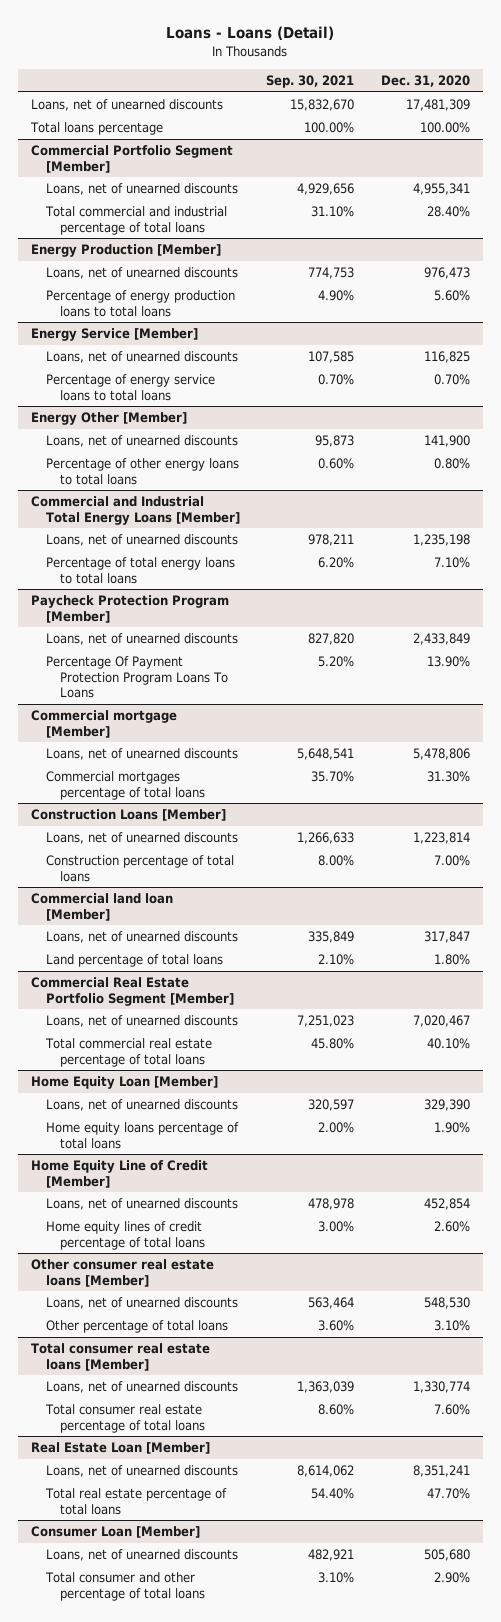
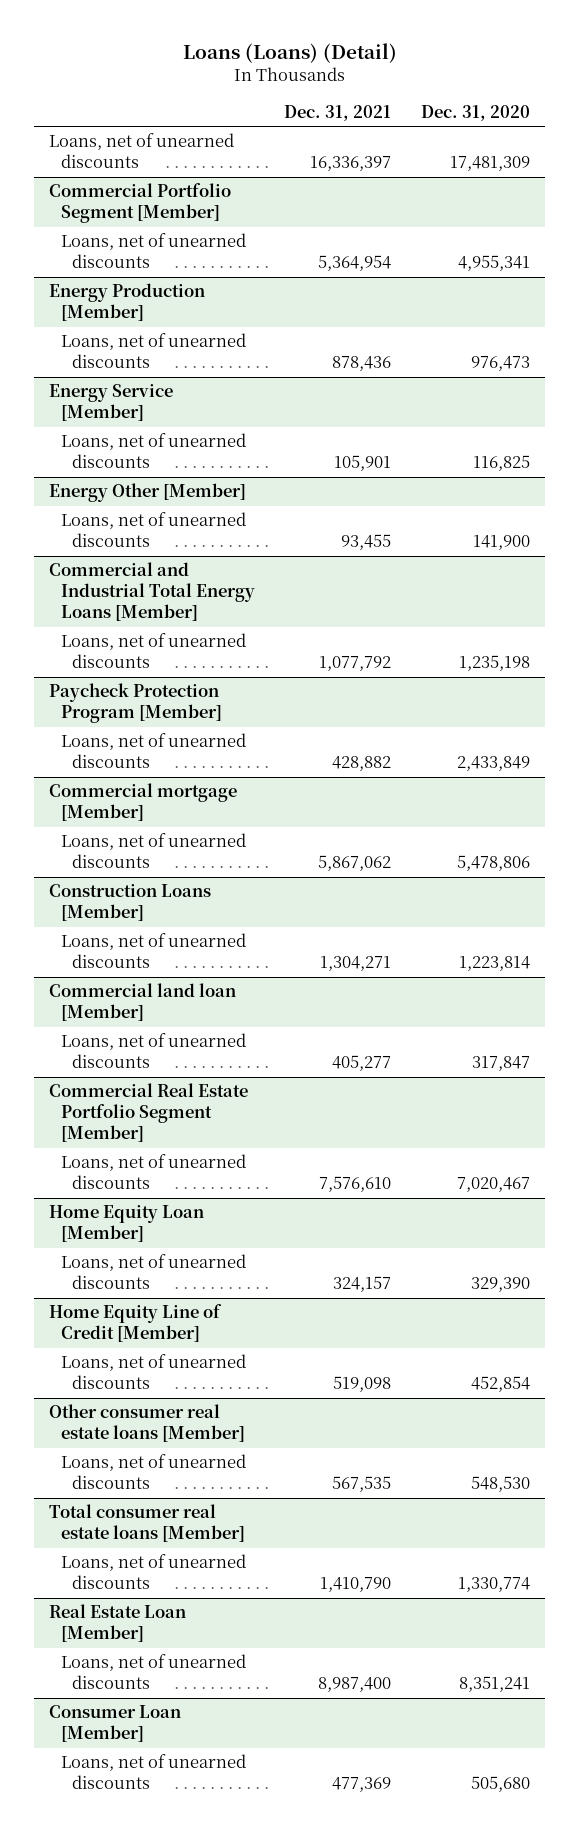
- Loans - Loans (Detail)
+ Loans (Loans) (Detail)
- | Sep. 30, 2021 | Dec. 31, 2020
+ | Dec. 31, 2021 | Dec. 31, 2020
- Total loans percentage | 100.00% | 100.00%
@ Commercial Portfolio Segment [Member]
- Total commercial and industrial percentage of total loans | 31.10% | 28.40%
@ Energy Production [Member]
- Percentage of energy production loans to total loans | 4.90% | 5.60%
@ Energy Service [Member]
- Percentage of energy service loans to total loans | 0.70% | 0.70%
@ Energy Other [Member]
- Percentage of other energy loans to total loans | 0.60% | 0.80%
@ Commercial and Industrial Total Energy Loans [Member]
- Percentage of total energy loans to total loans | 6.20% | 7.10%
@ Paycheck Protection Program [Member]
- Percentage Of Payment Protection Program Loans To Loans | 5.20% | 13.90%
@ Commercial mortgage [Member]
- Commercial mortgages percentage of total loans | 35.70% | 31.30%
@ Construction Loans [Member]
- Construction percentage of total loans | 8.00% | 7.00%
@ Commercial land loan [Member]
- Land percentage of total loans | 2.10% | 1.80%
@ Commercial Real Estate Portfolio Segment [Member]
- Total commercial real estate percentage of total loans | 45.80% | 40.10%
@ Home Equity Loan [Member]
- Home equity loans percentage of total loans | 2.00% | 1.90%
@ Home Equity Line of Credit [Member]
- Home equity lines of credit percentage of total loans | 3.00% | 2.60%
@ Other consumer real estate loans [Member]
- Other percentage of total loans | 3.60% | 3.10%
@ Total consumer real estate loans [Member]
- Total consumer real estate percentage of total loans | 8.60% | 7.60%
@ Real Estate Loan [Member]
- Total real estate percentage of total loans | 54.40% | 47.70%
@ Consumer Loan [Member]
- Total consumer and other percentage of total loans | 3.10% | 2.90%

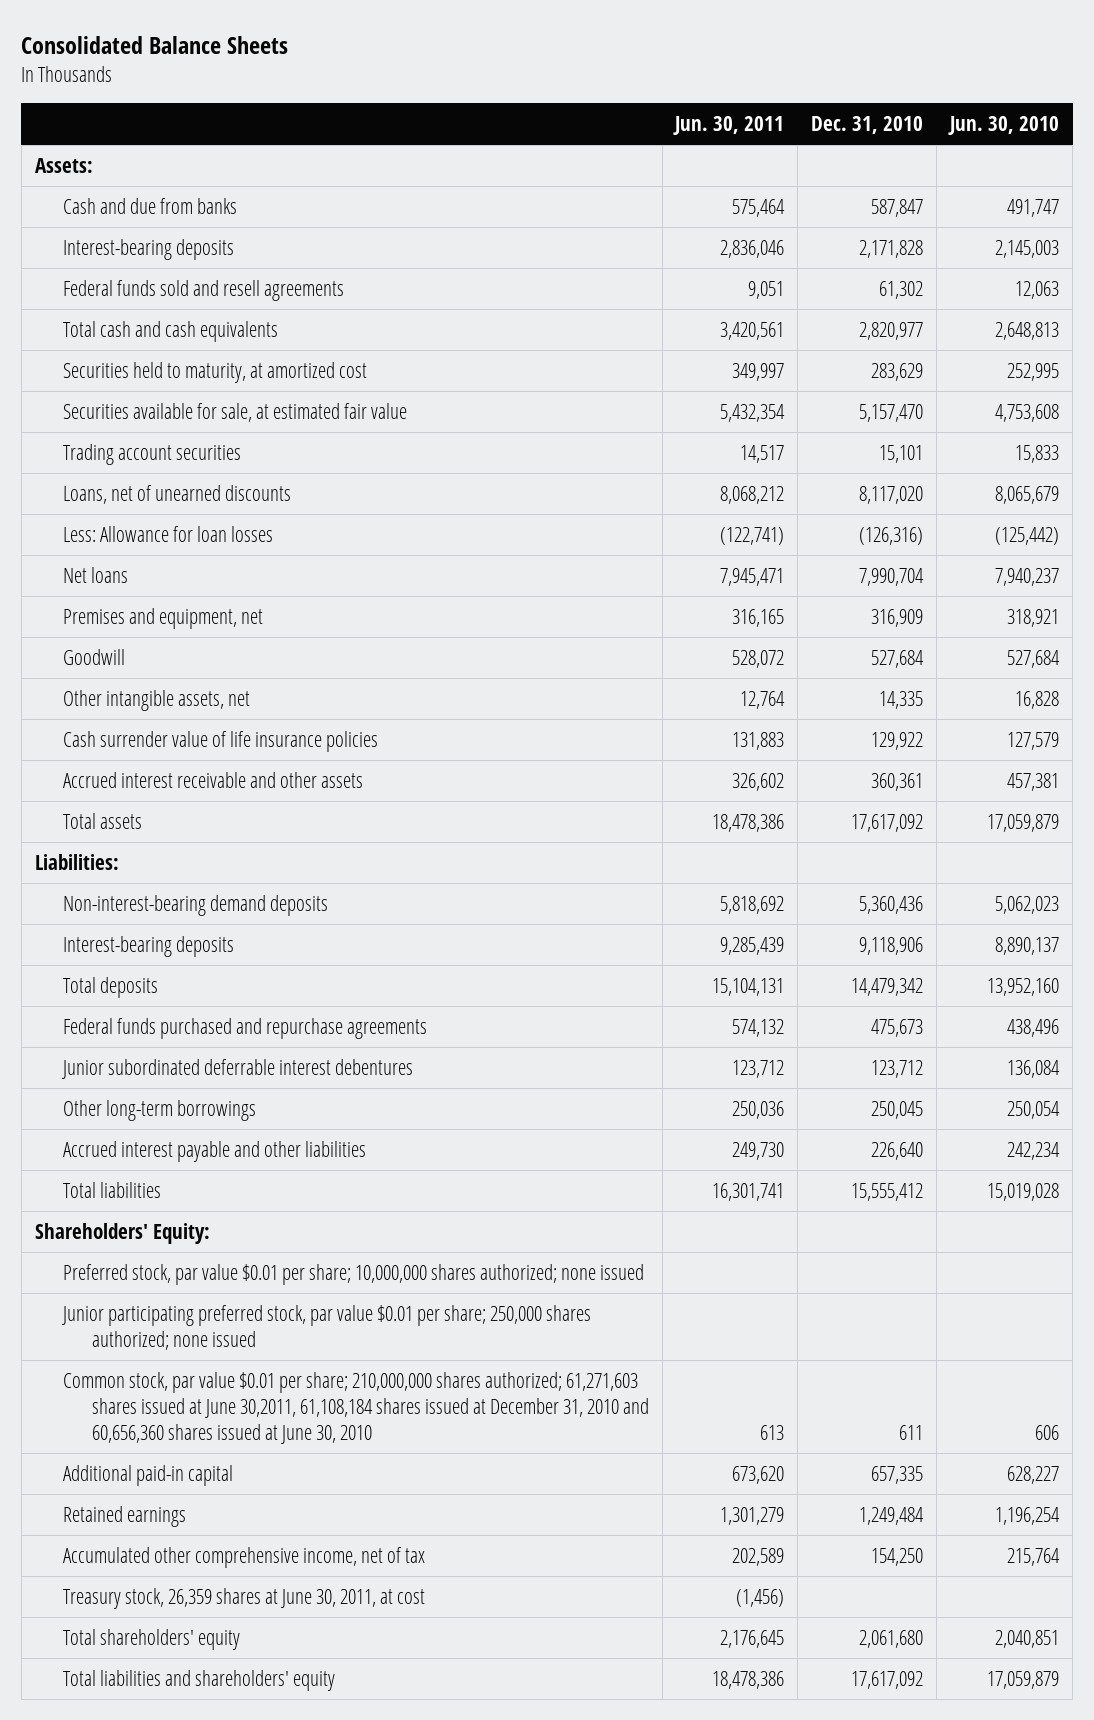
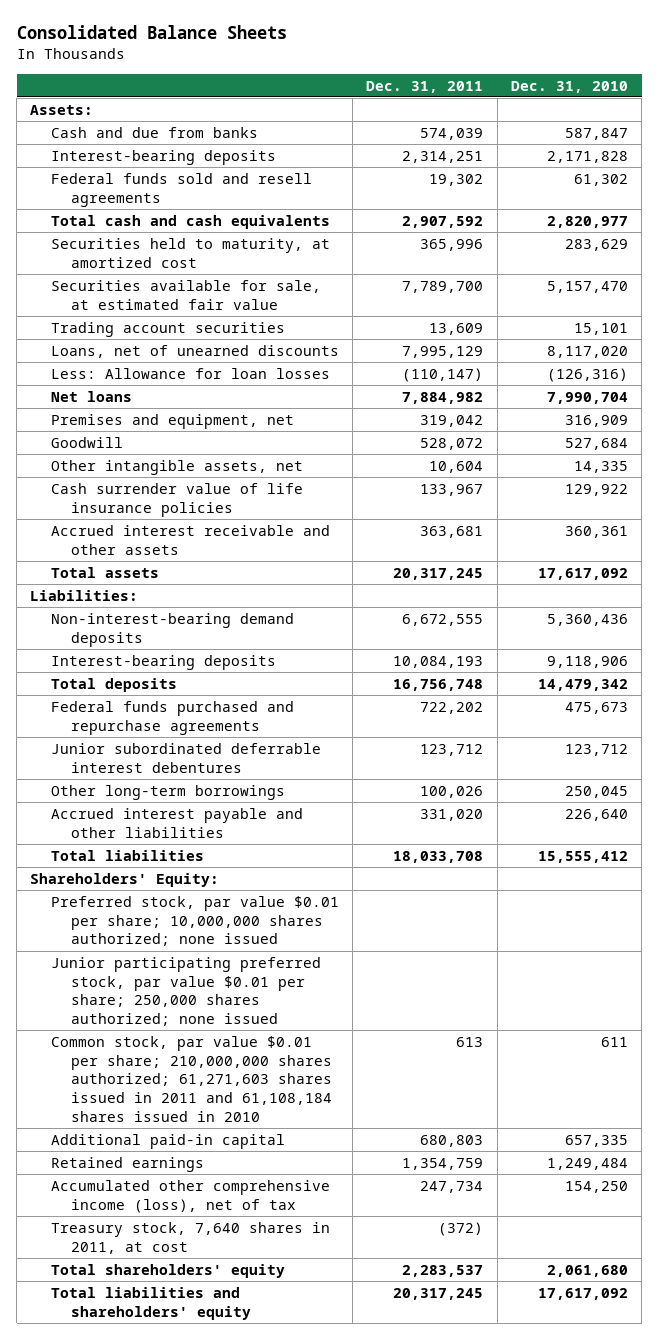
- | Jun. 30, 2011 | Dec. 31, 2010 | Jun. 30, 2010
+ | Dec. 31, 2011 | Dec. 31, 2010
- Common stock, par value $0.01 per share; 210,000,000 shares authorized; 61,271,603 shares issued at June 30,2011, 61,108,184 shares issued at December 31, 2010 and 60,656,360 shares issued at June 30, 2010 | 613 | 611 | 606
+ Common stock, par value $0.01 per share; 210,000,000 shares authorized; 61,271,603 shares issued in 2011 and 61,108,184 shares issued in 2010 | 613 | 611
- Accumulated other comprehensive income, net of tax | 202,589 | 154,250 | 215,764
- Treasury stock, 26,359 shares at June 30, 2011, at cost | (1,456) | |
+ Accumulated other comprehensive income (loss), net of tax | 247,734 | 154,250
+ Treasury stock, 7,640 shares in 2011, at cost | (372) |

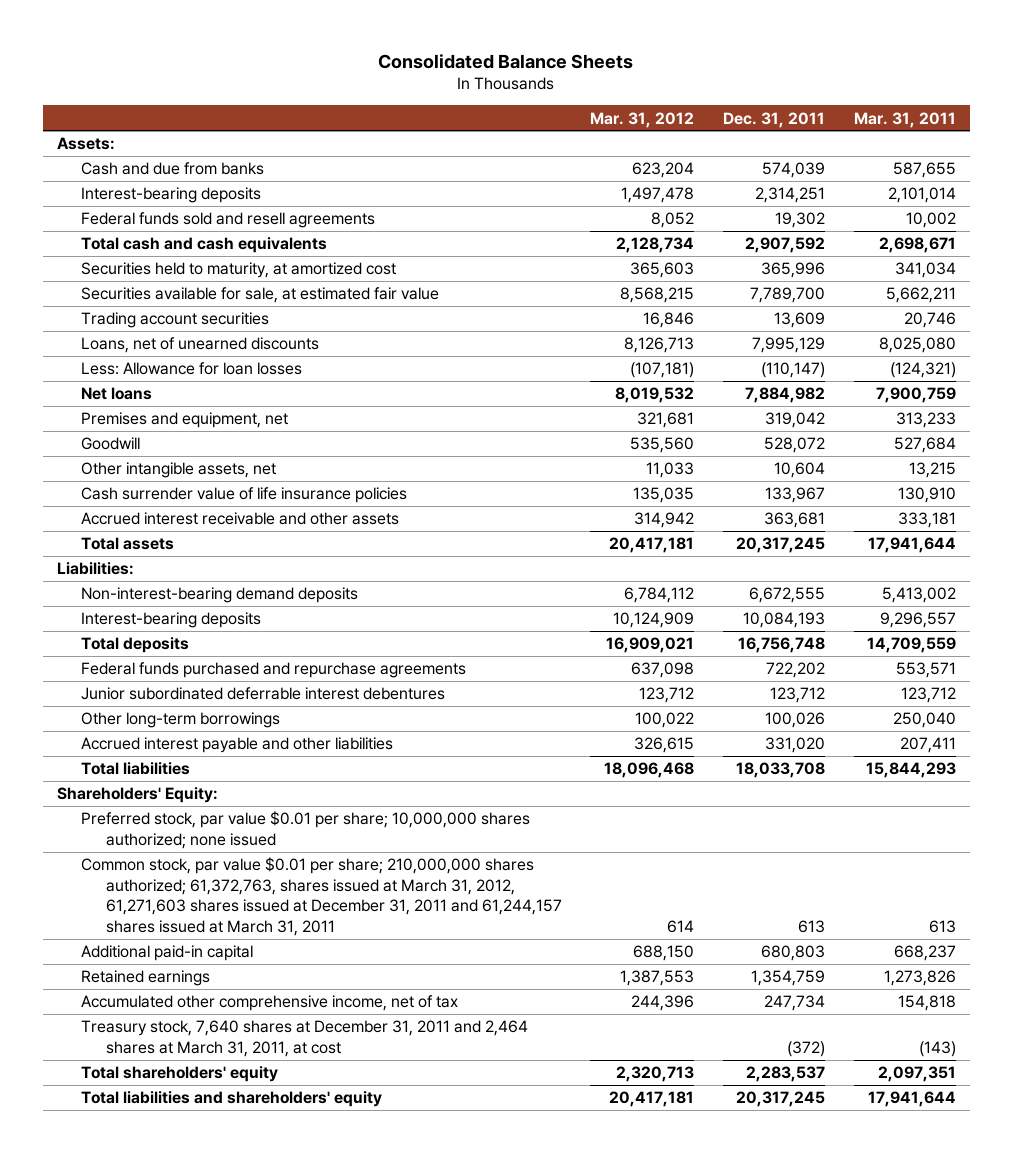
- | Dec. 31, 2011 | Dec. 31, 2010
+ | Mar. 31, 2012 | Dec. 31, 2011 | Mar. 31, 2011
- Junior participating preferred stock, par value $0.01 per share; 250,000 shares authorized; none issued
- Common stock, par value $0.01 per share; 210,000,000 shares authorized; 61,271,603 shares issued in 2011 and 61,108,184 shares issued in 2010 | 613 | 611
+ Common stock, par value $0.01 per share; 210,000,000 shares authorized; 61,372,763, shares issued at March 31, 2012, 61,271,603 shares issued at December 31, 2011 and 61,244,157 shares issued at March 31, 2011 | 614 | 613 | 613
- Accumulated other comprehensive income (loss), net of tax | 247,734 | 154,250
- Treasury stock, 7,640 shares in 2011, at cost | (372) |
+ Accumulated other comprehensive income, net of tax | 244,396 | 247,734 | 154,818
+ Treasury stock, 7,640 shares at December 31, 2011 and 2,464 shares at March 31, 2011, at cost | | (372) | (143)

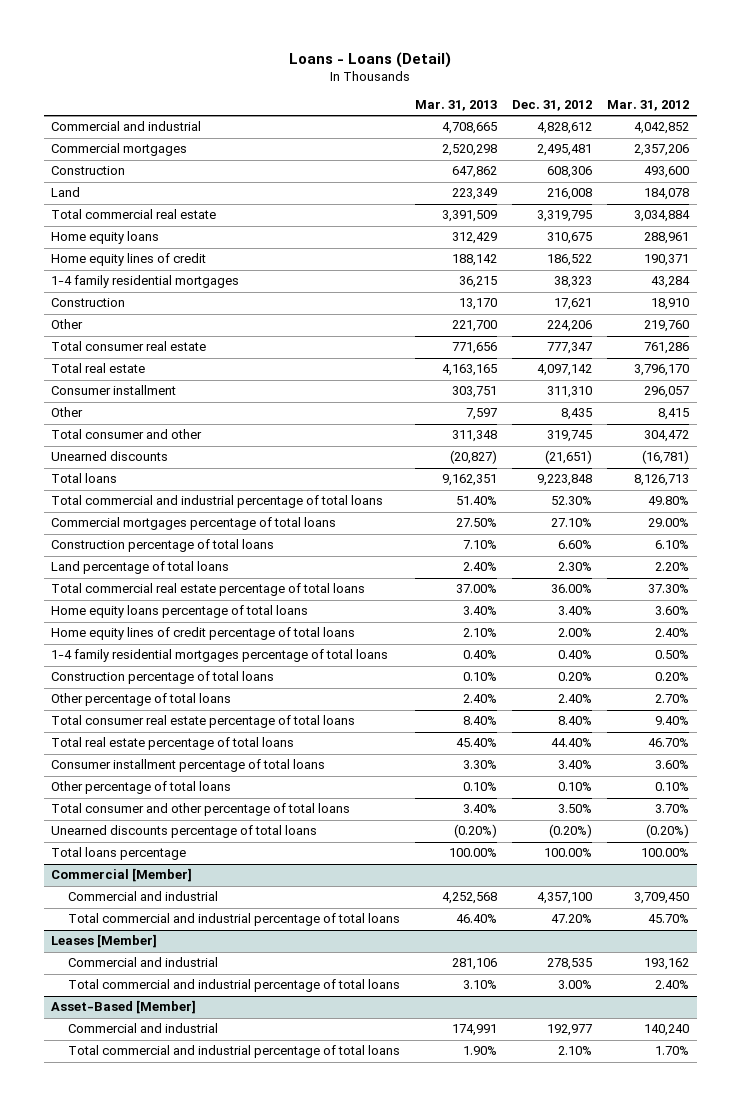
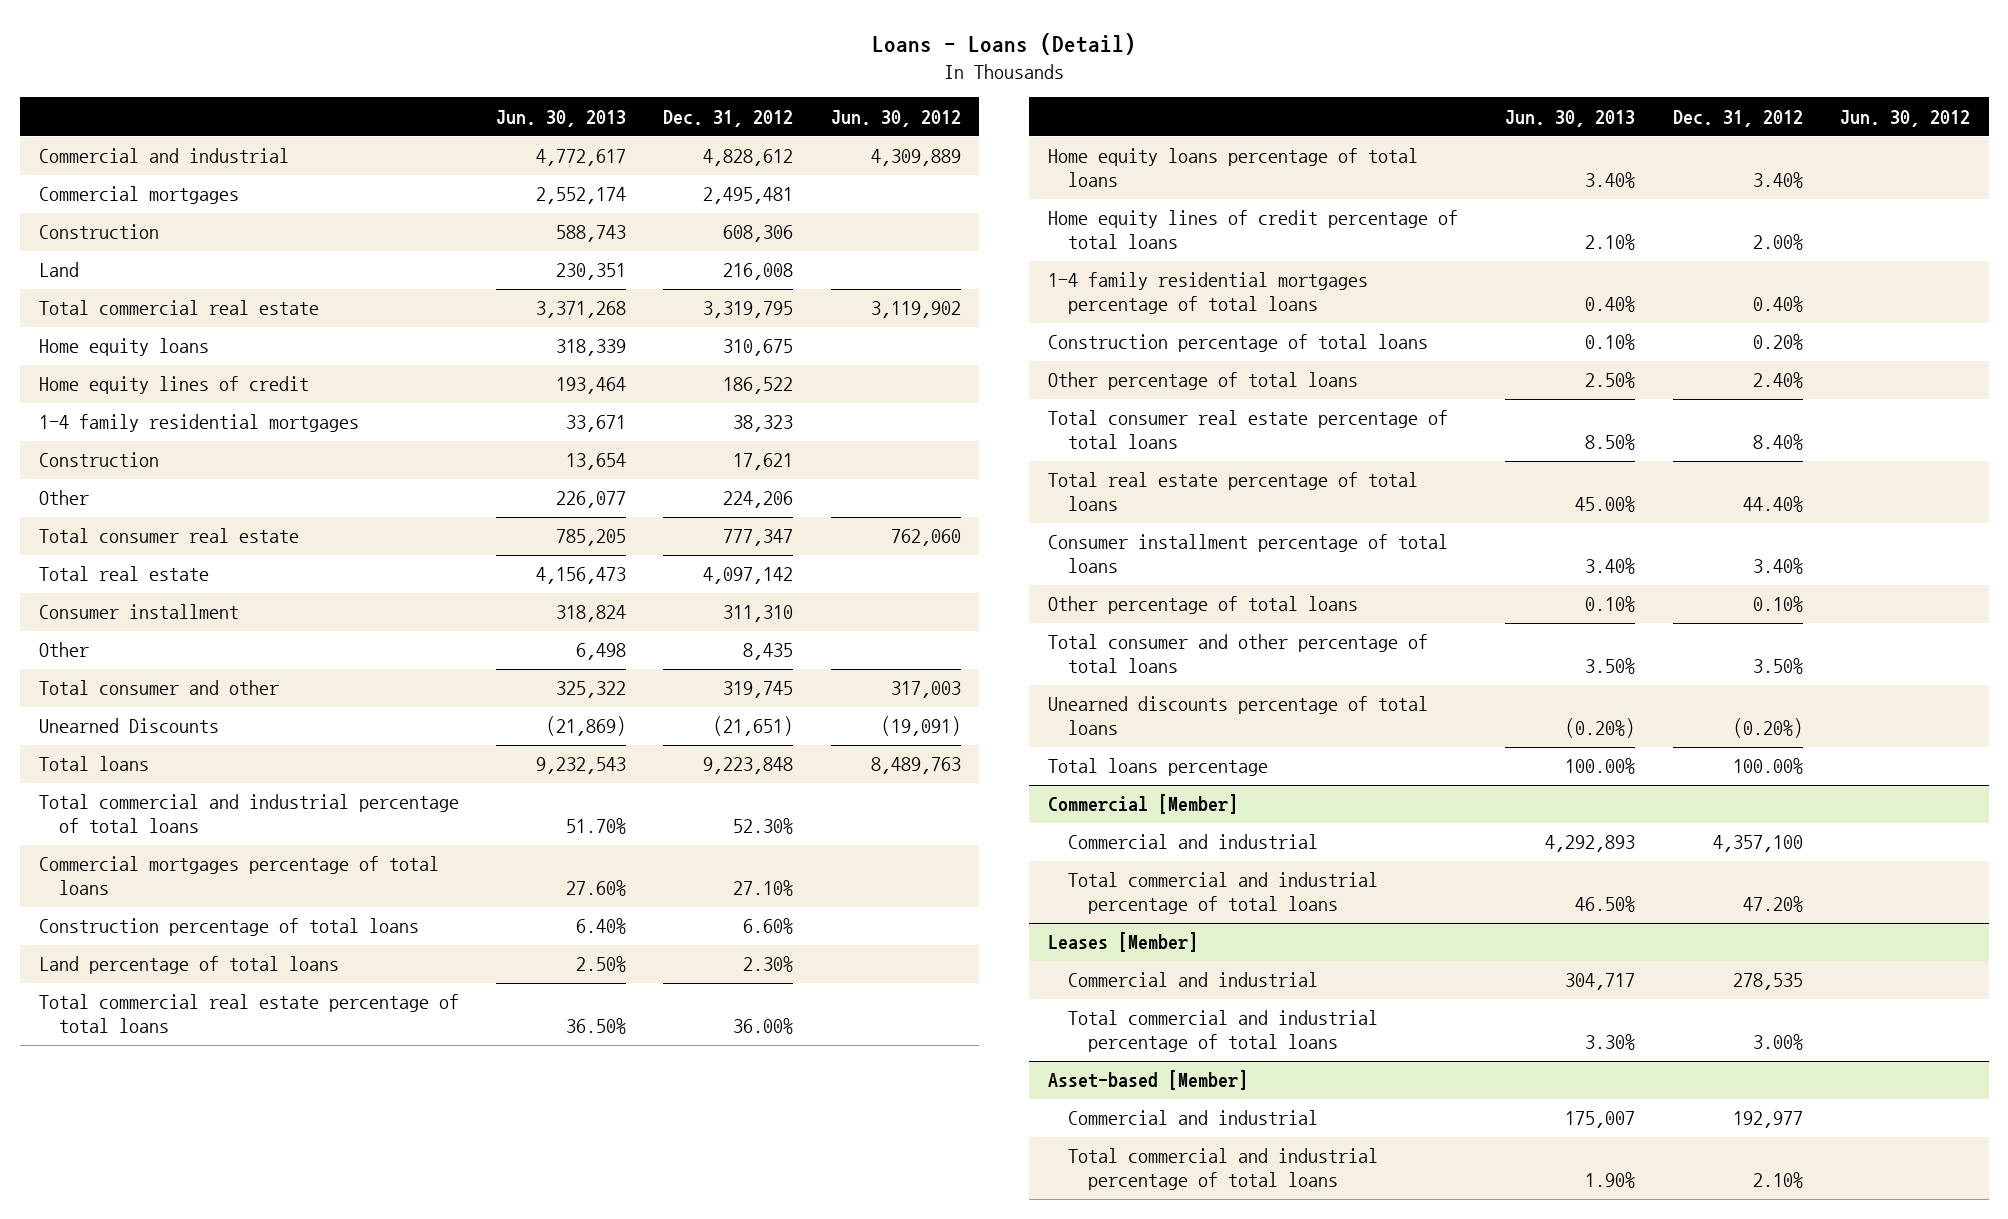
- | Mar. 31, 2013 | Dec. 31, 2012 | Mar. 31, 2012
+ | Jun. 30, 2013 | Dec. 31, 2012 | Jun. 30, 2012
- Unearned discounts | (20,827) | (21,651) | (16,781)
+ Unearned Discounts | (21,869) | (21,651) | (19,091)
- Asset-Based [Member]
+ Asset-based [Member]

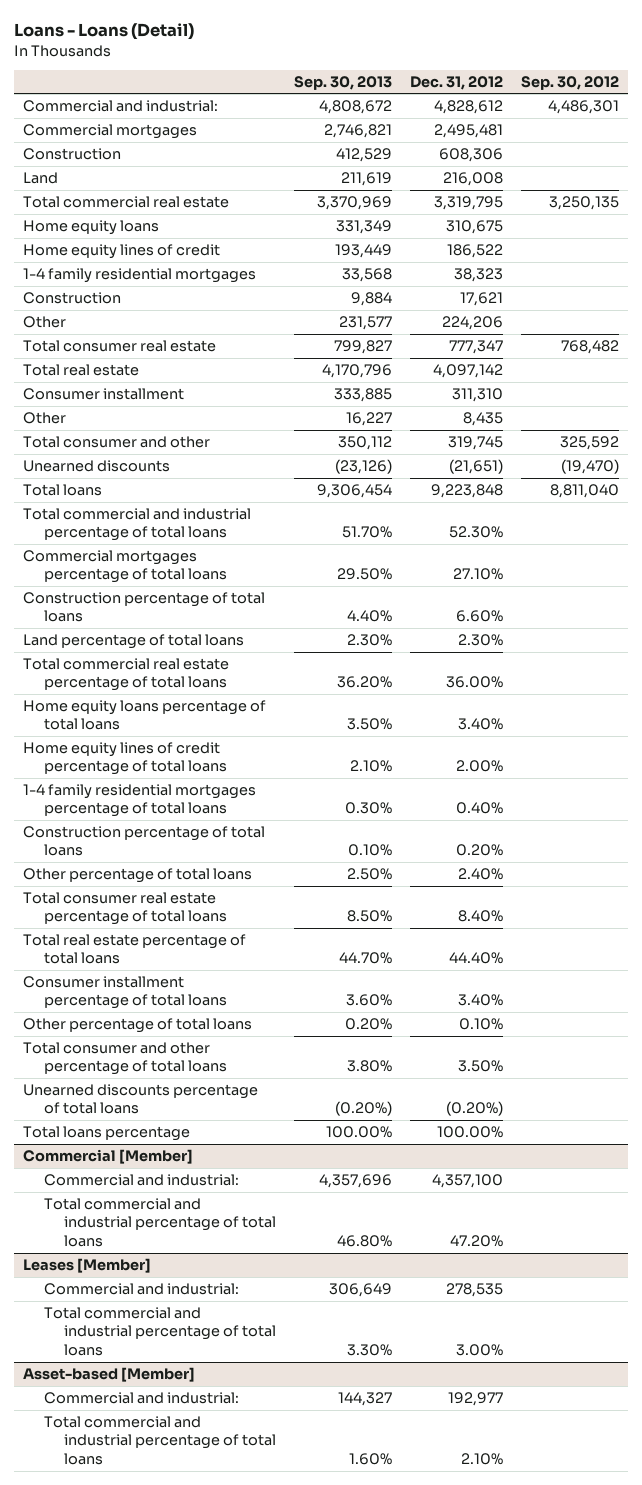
- | Jun. 30, 2013 | Dec. 31, 2012 | Jun. 30, 2012
+ | Sep. 30, 2013 | Dec. 31, 2012 | Sep. 30, 2012
- Commercial and industrial | 4,772,617 | 4,828,612 | 4,309,889
+ Commercial and industrial: | 4,808,672 | 4,828,612 | 4,486,301
- Unearned Discounts | (21,869) | (21,651) | (19,091)
+ Unearned discounts | (23,126) | (21,651) | (19,470)
@ Commercial [Member]
- Commercial and industrial | 4,292,893 | 4,357,100 |
+ Commercial and industrial: | 4,357,696 | 4,357,100 |
@ Leases [Member]
- Commercial and industrial | 304,717 | 278,535 |
+ Commercial and industrial: | 306,649 | 278,535 |
@ Asset-based [Member]
- Commercial and industrial | 175,007 | 192,977 |
+ Commercial and industrial: | 144,327 | 192,977 |

